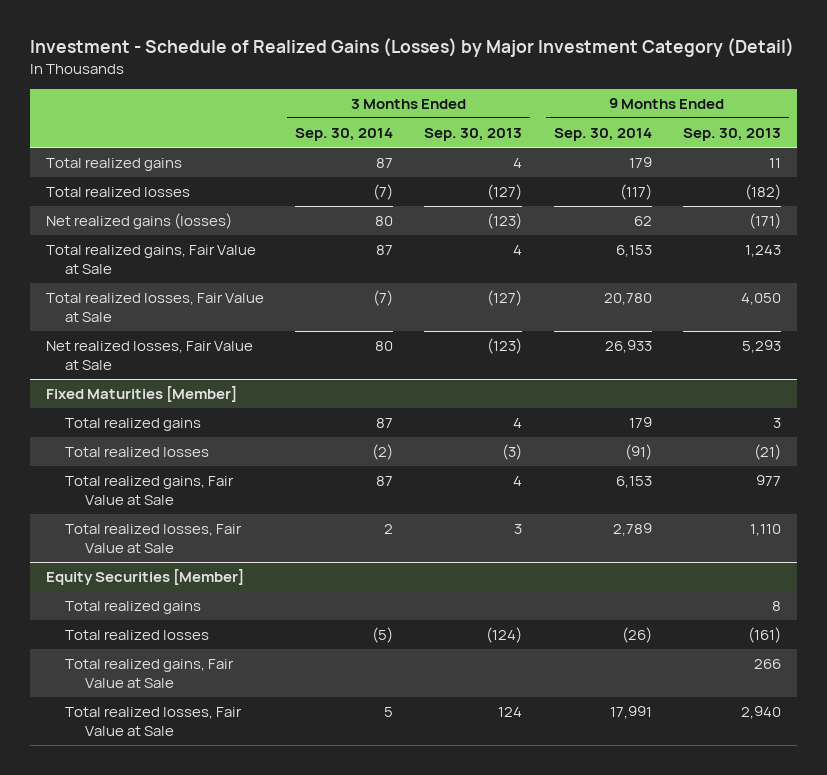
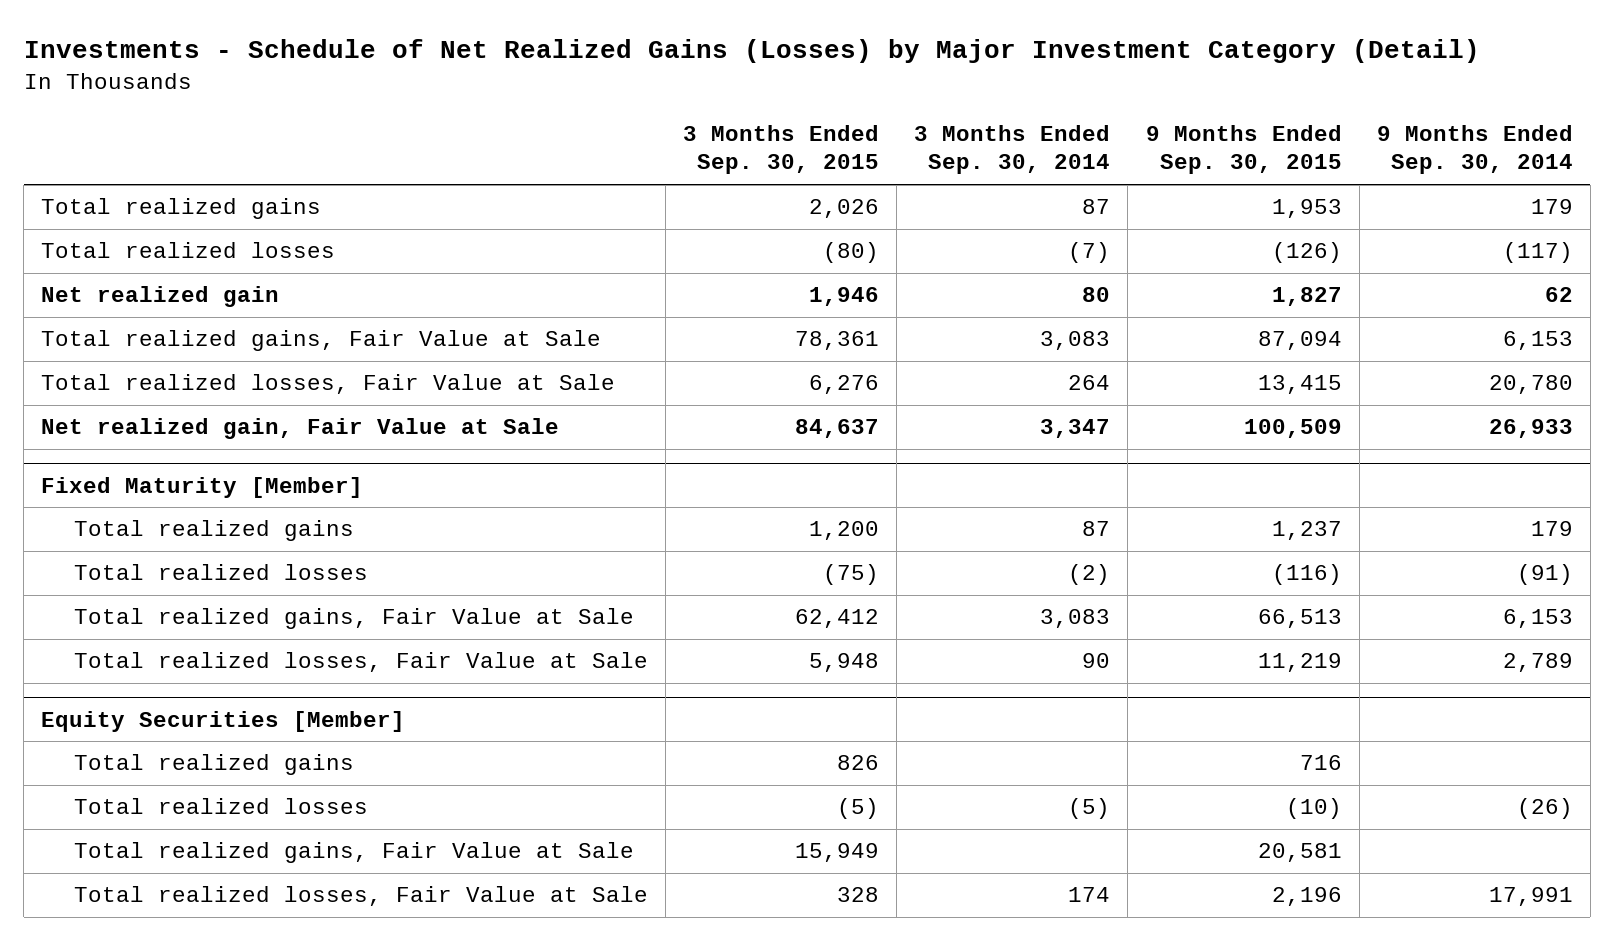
- Investment - Schedule of Realized Gains (Losses) by Major Investment Category (Detail)
+ Investments - Schedule of Net Realized Gains (Losses) by Major Investment Category (Detail)
- | 3 Months Ended Sep. 30, 2014 | 3 Months Ended Sep. 30, 2013 | 9 Months Ended Sep. 30, 2014 | 9 Months Ended Sep. 30, 2013
+ | 3 Months Ended Sep. 30, 2015 | 3 Months Ended Sep. 30, 2014 | 9 Months Ended Sep. 30, 2015 | 9 Months Ended Sep. 30, 2014
- Net realized gains (losses) | 80 | (123) | 62 | (171)
- Total realized gains, Fair Value at Sale | 87 | 4 | 6,153 | 1,243
- Total realized losses, Fair Value at Sale | (7) | (127) | 20,780 | 4,050
- Net realized losses, Fair Value at Sale | 80 | (123) | 26,933 | 5,293
- Fixed Maturities [Member]
+ Net realized gain | 1,946 | 80 | 1,827 | 62
+ Total realized gains, Fair Value at Sale | 78,361 | 3,083 | 87,094 | 6,153
+ Total realized losses, Fair Value at Sale | 6,276 | 264 | 13,415 | 20,780
+ Net realized gain, Fair Value at Sale | 84,637 | 3,347 | 100,509 | 26,933
+ Fixed Maturity [Member]
- Total realized gains, Fair Value at Sale | 87 | 4 | 6,153 | 977
- Total realized losses, Fair Value at Sale | 2 | 3 | 2,789 | 1,110
+ Total realized gains, Fair Value at Sale | 62,412 | 3,083 | 66,513 | 6,153
+ Total realized losses, Fair Value at Sale | 5,948 | 90 | 11,219 | 2,789
@ Equity Securities [Member]
- Total realized losses, Fair Value at Sale | 5 | 124 | 17,991 | 2,940
+ Total realized losses, Fair Value at Sale | 328 | 174 | 2,196 | 17,991

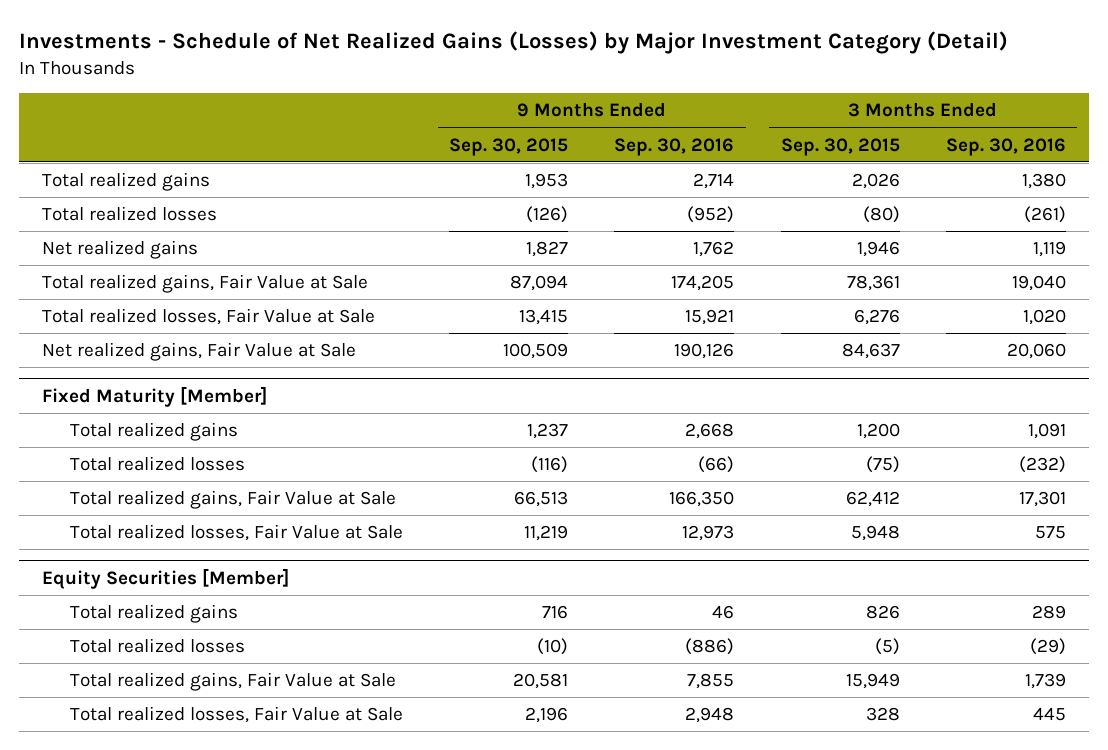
- | 3 Months Ended Sep. 30, 2015 | 3 Months Ended Sep. 30, 2014 | 9 Months Ended Sep. 30, 2015 | 9 Months Ended Sep. 30, 2014
+ | 9 Months Ended Sep. 30, 2015 | 9 Months Ended Sep. 30, 2016 | 3 Months Ended Sep. 30, 2015 | 3 Months Ended Sep. 30, 2016
- Net realized gain | 1,946 | 80 | 1,827 | 62
+ Net realized gains | 1,827 | 1,762 | 1,946 | 1,119
- Net realized gain, Fair Value at Sale | 84,637 | 3,347 | 100,509 | 26,933
+ Net realized gains, Fair Value at Sale | 100,509 | 190,126 | 84,637 | 20,060

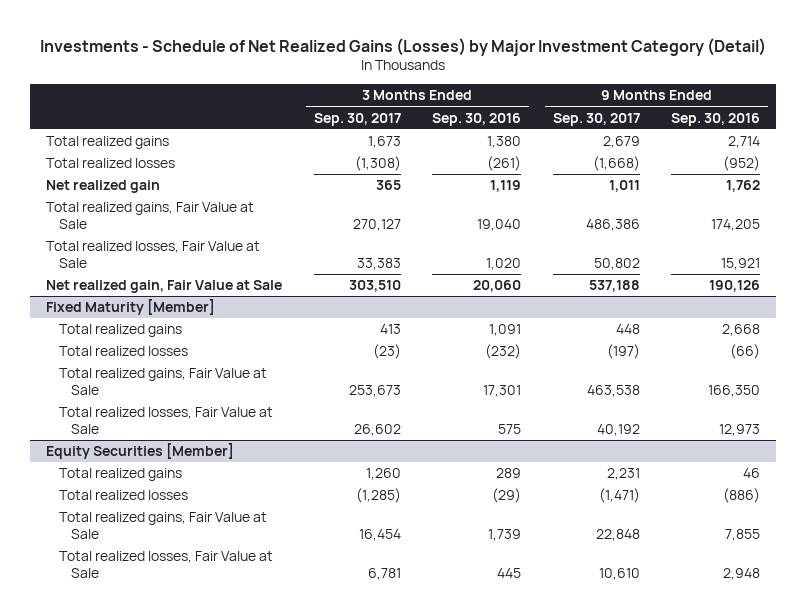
- | 9 Months Ended Sep. 30, 2015 | 9 Months Ended Sep. 30, 2016 | 3 Months Ended Sep. 30, 2015 | 3 Months Ended Sep. 30, 2016
+ | 3 Months Ended Sep. 30, 2017 | 3 Months Ended Sep. 30, 2016 | 9 Months Ended Sep. 30, 2017 | 9 Months Ended Sep. 30, 2016
- Net realized gains | 1,827 | 1,762 | 1,946 | 1,119
+ Net realized gain | 365 | 1,119 | 1,011 | 1,762
- Net realized gains, Fair Value at Sale | 100,509 | 190,126 | 84,637 | 20,060
+ Net realized gain, Fair Value at Sale | 303,510 | 20,060 | 537,188 | 190,126

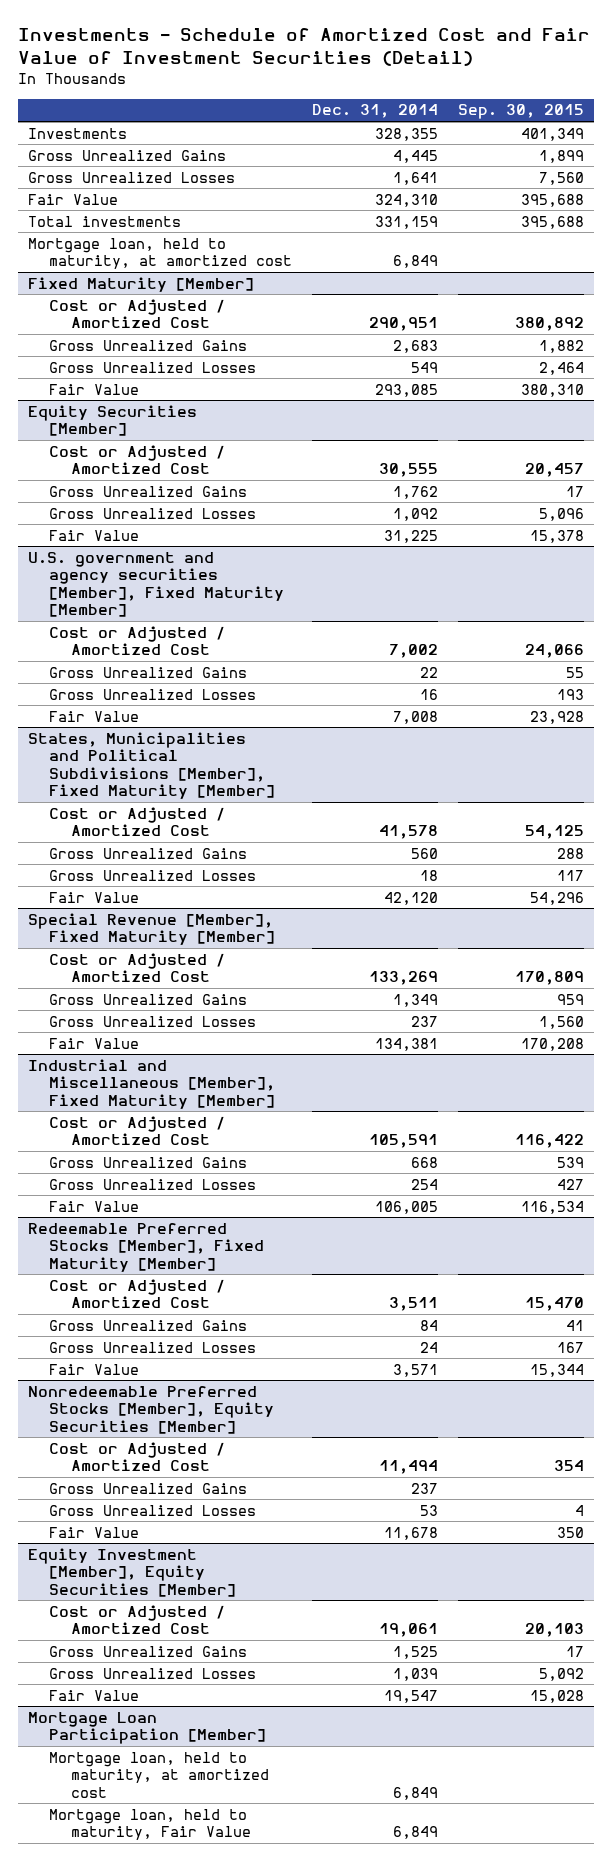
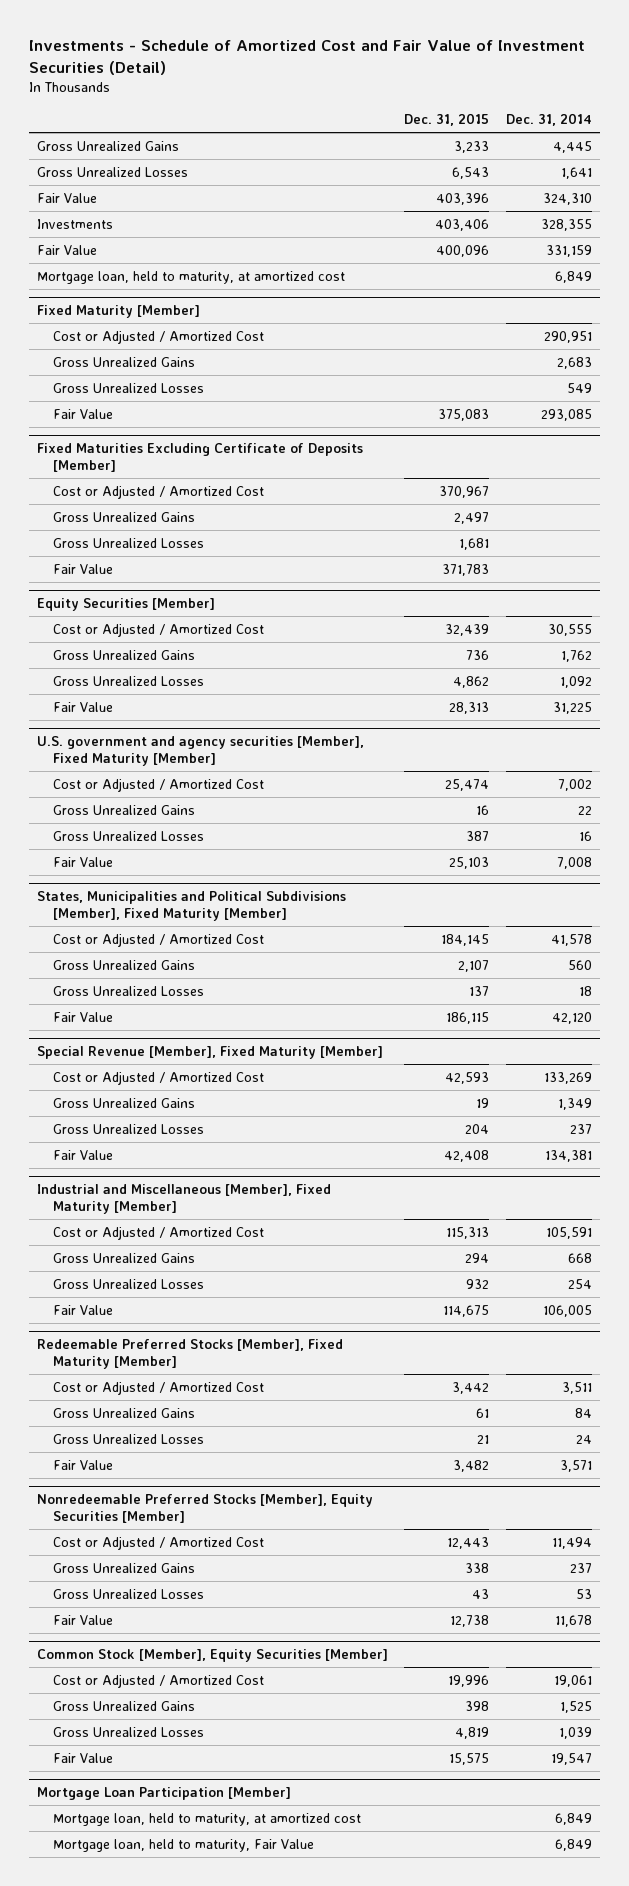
- | Dec. 31, 2014 | Sep. 30, 2015
+ | Dec. 31, 2015 | Dec. 31, 2014
- Total investments | 331,159 | 395,688
moved down: Investments | 403,406 | 328,355
+ Fair Value | 400,096 | 331,159
+ Fixed Maturities Excluding Certificate of Deposits [Member]
+ Cost or Adjusted / Amortized Cost | 370,967 |
+ Gross Unrealized Gains | 2,497 |
+ Gross Unrealized Losses | 1,681 |
+ Fair Value | 371,783 |
- Equity Investment [Member], Equity Securities [Member]
+ Common Stock [Member], Equity Securities [Member]

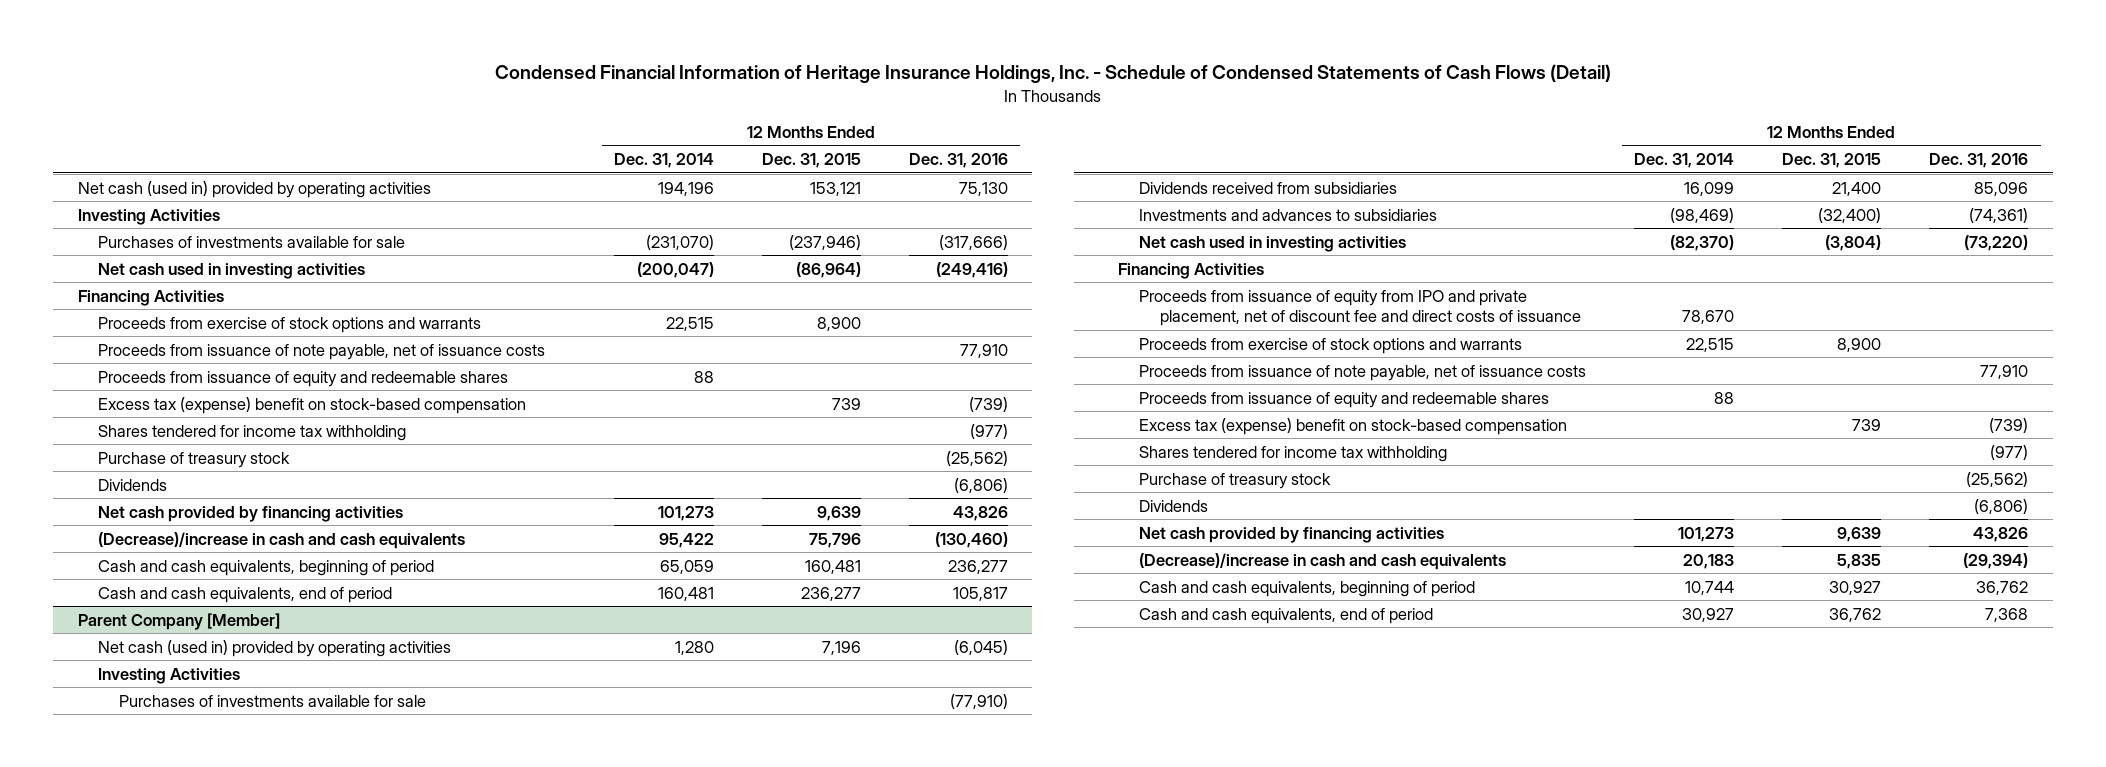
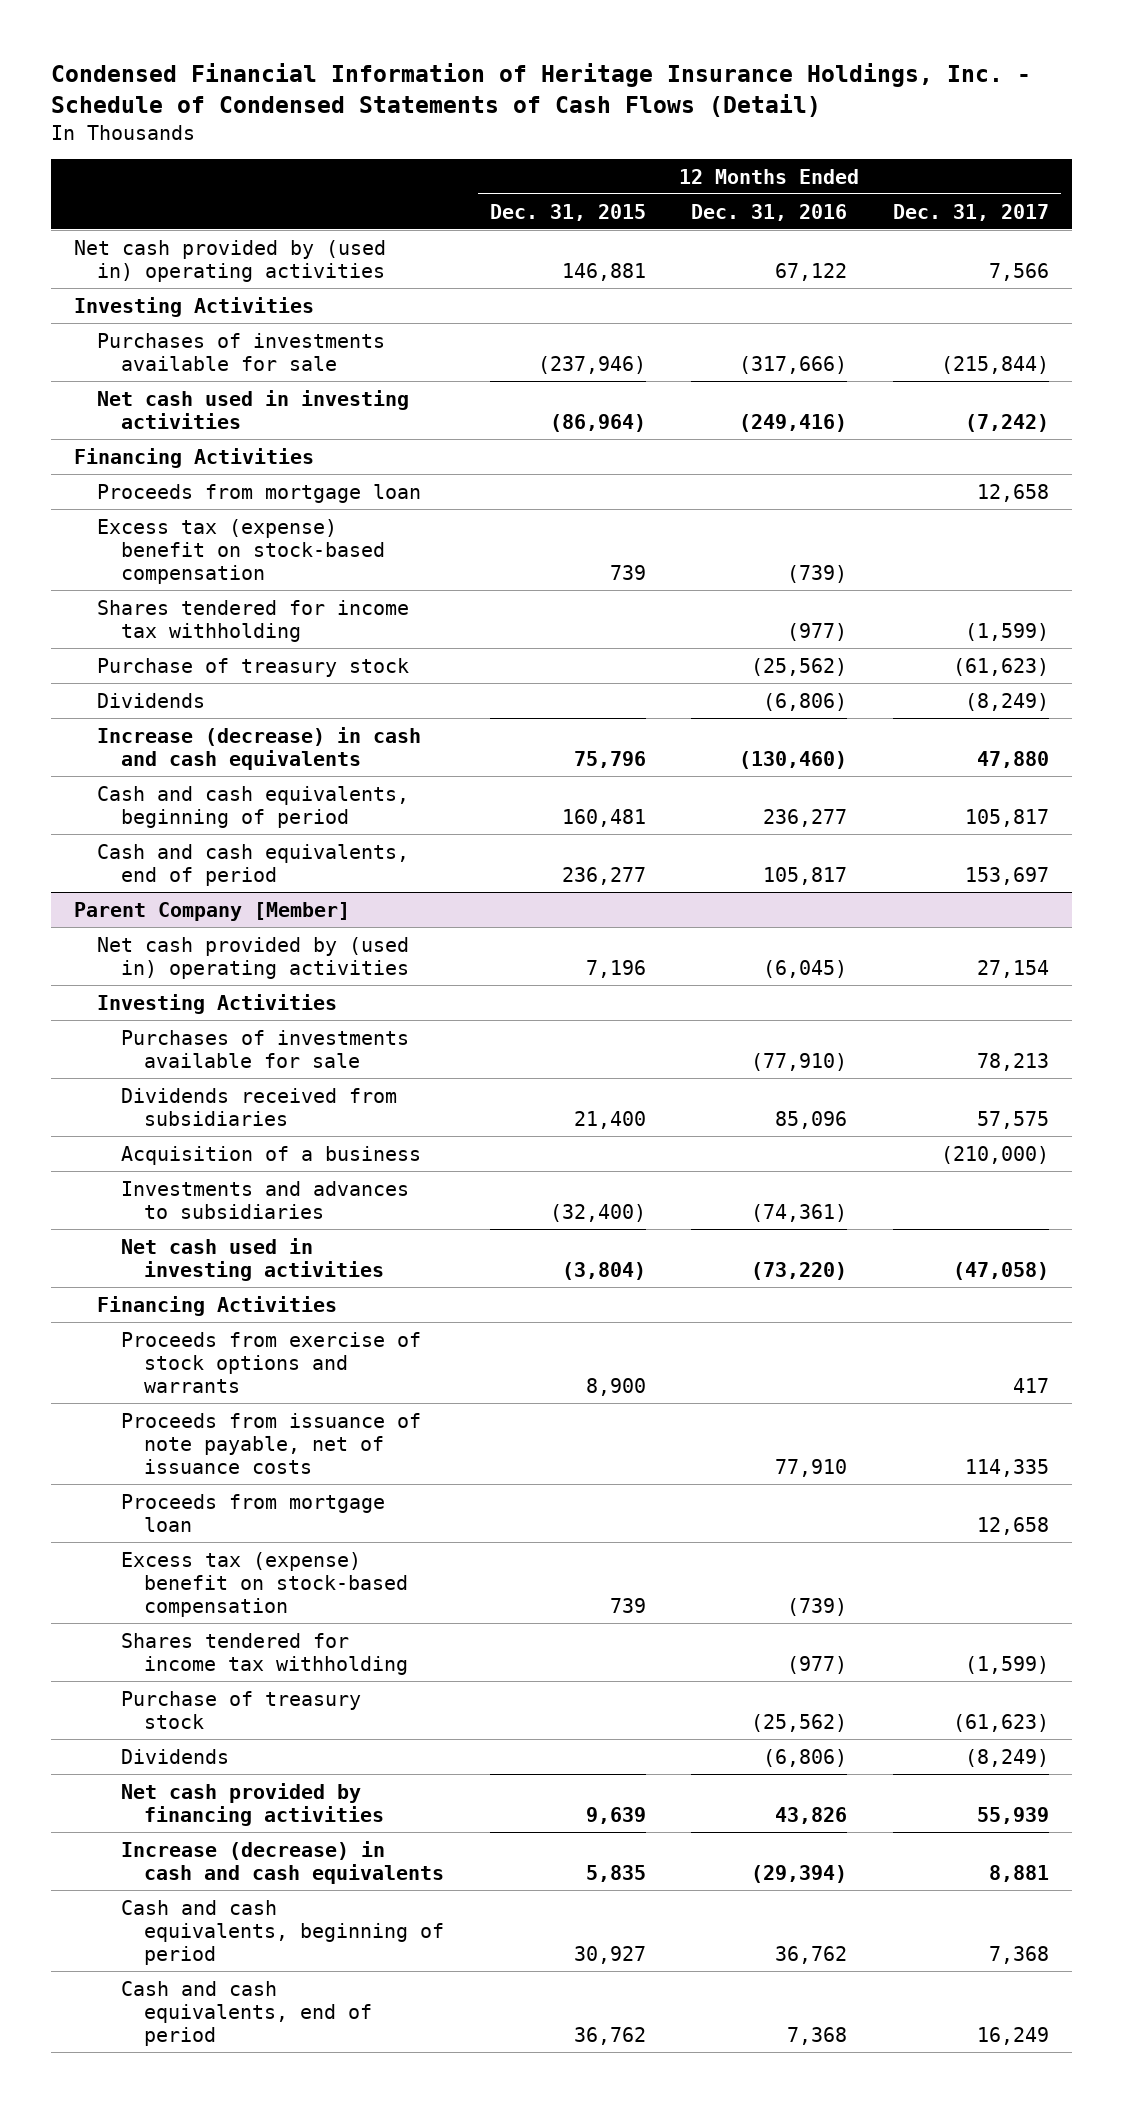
- | 12 Months Ended Dec. 31, 2014 | 12 Months Ended Dec. 31, 2015 | 12 Months Ended Dec. 31, 2016
+ | 12 Months Ended Dec. 31, 2015 | 12 Months Ended Dec. 31, 2016 | 12 Months Ended Dec. 31, 2017
- Net cash (used in) provided by operating activities | 194,196 | 153,121 | 75,130
+ Net cash provided by (used in) operating activities | 146,881 | 67,122 | 7,566
- Proceeds from exercise of stock options and warrants | 22,515 | 8,900 |
- Proceeds from issuance of note payable, net of issuance costs | | | 77,910
- Proceeds from issuance of equity and redeemable shares | 88 | |
+ Proceeds from mortgage loan | | | 12,658
- Net cash provided by financing activities | 101,273 | 9,639 | 43,826
- (Decrease)/increase in cash and cash equivalents | 95,422 | 75,796 | (130,460)
+ Increase (decrease) in cash and cash equivalents | 75,796 | (130,460) | 47,880
@ Parent Company [Member]
- Net cash (used in) provided by operating activities | 1,280 | 7,196 | (6,045)
+ Net cash provided by (used in) operating activities | 7,196 | (6,045) | 27,154
+ Acquisition of a business | | | (210,000)
- Proceeds from issuance of equity from IPO and private placement, net of discount fee and direct costs of issuance | 78,670 | |
- Proceeds from issuance of equity and redeemable shares | 88 | |
+ Proceeds from mortgage loan | | | 12,658
- (Decrease)/increase in cash and cash equivalents | 20,183 | 5,835 | (29,394)
+ Increase (decrease) in cash and cash equivalents | 5,835 | (29,394) | 8,881

